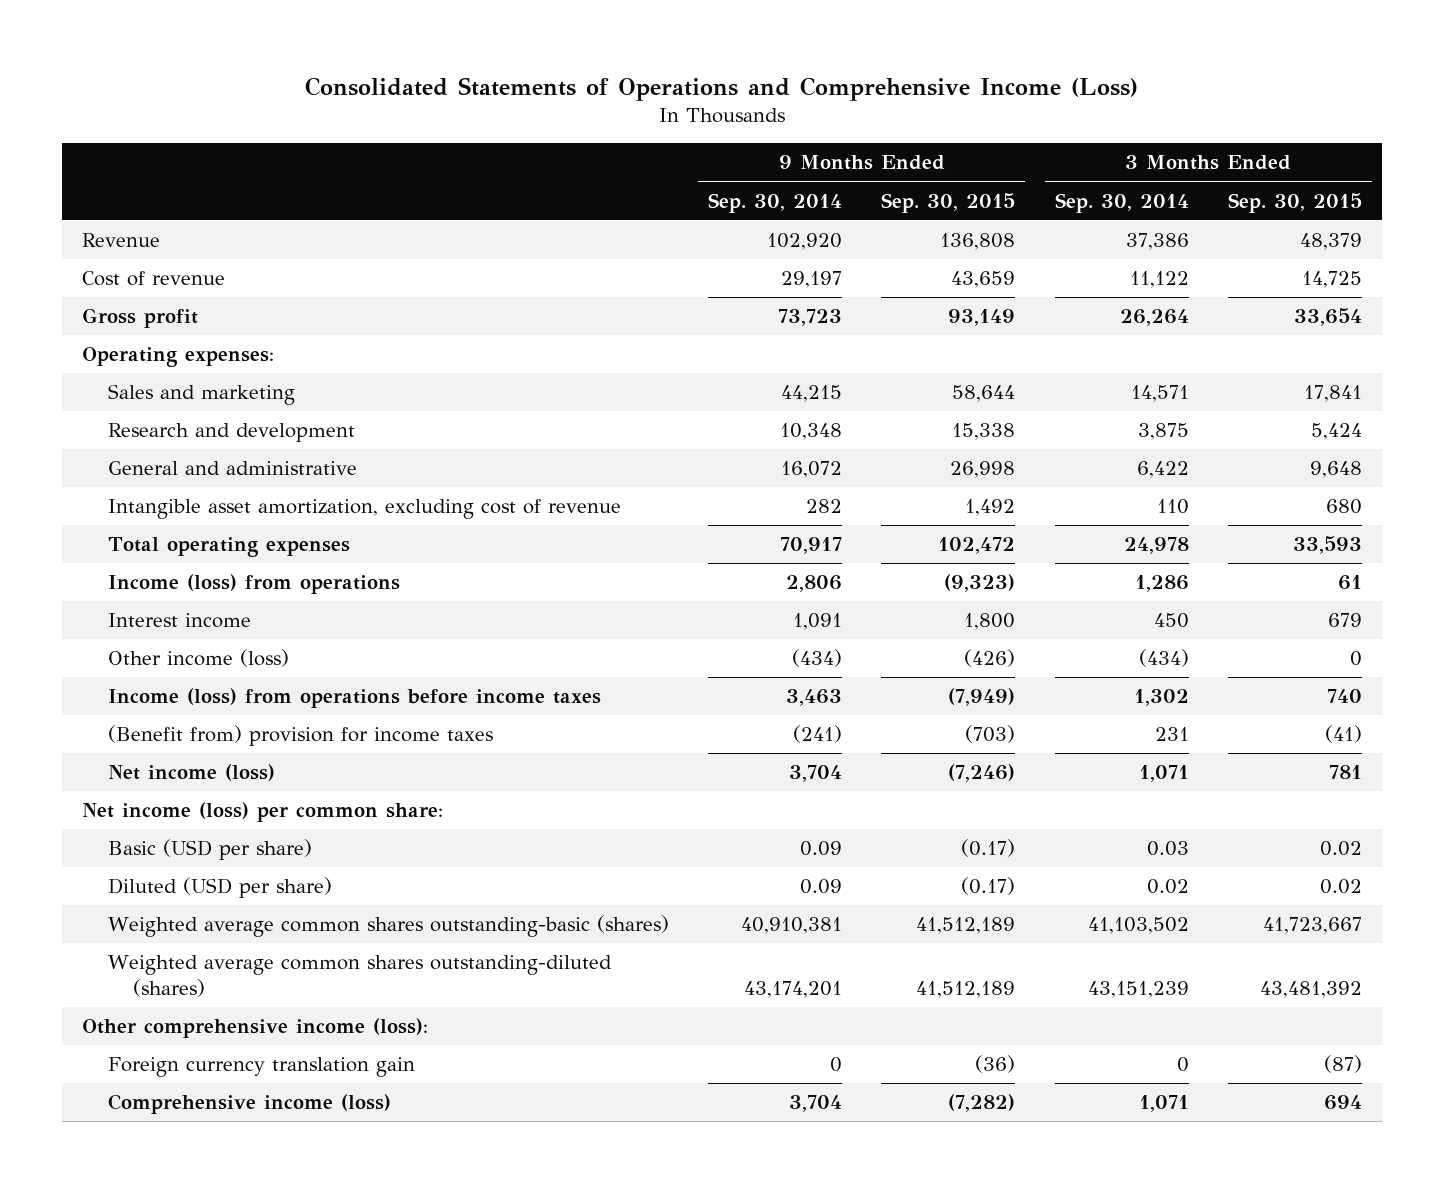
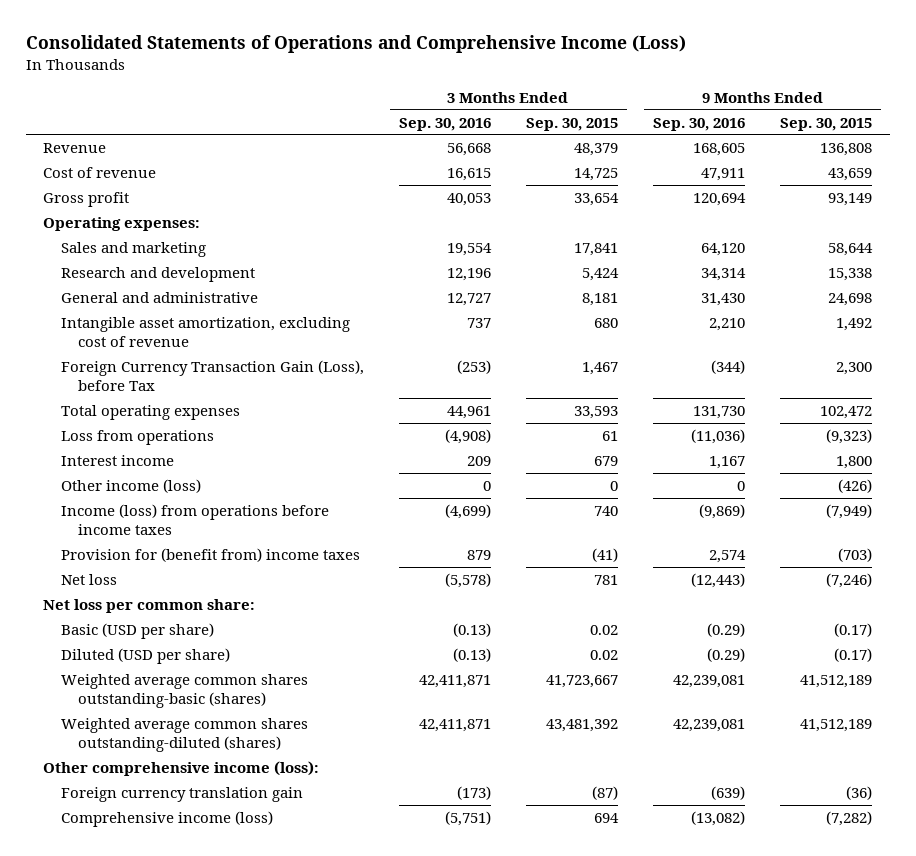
- | 9 Months Ended Sep. 30, 2014 | 9 Months Ended Sep. 30, 2015 | 3 Months Ended Sep. 30, 2014 | 3 Months Ended Sep. 30, 2015
+ | 3 Months Ended Sep. 30, 2016 | 3 Months Ended Sep. 30, 2015 | 9 Months Ended Sep. 30, 2016 | 9 Months Ended Sep. 30, 2015
- General and administrative | 16,072 | 26,998 | 6,422 | 9,648
+ General and administrative | 12,727 | 8,181 | 31,430 | 24,698
+ Foreign Currency Transaction Gain (Loss), before Tax | (253) | 1,467 | (344) | 2,300
- Income (loss) from operations | 2,806 | (9,323) | 1,286 | 61
+ Loss from operations | (4,908) | 61 | (11,036) | (9,323)
- (Benefit from) provision for income taxes | (241) | (703) | 231 | (41)
- Net income (loss) | 3,704 | (7,246) | 1,071 | 781
- Net income (loss) per common share:
+ Provision for (benefit from) income taxes | 879 | (41) | 2,574 | (703)
+ Net loss | (5,578) | 781 | (12,443) | (7,246)
+ Net loss per common share:

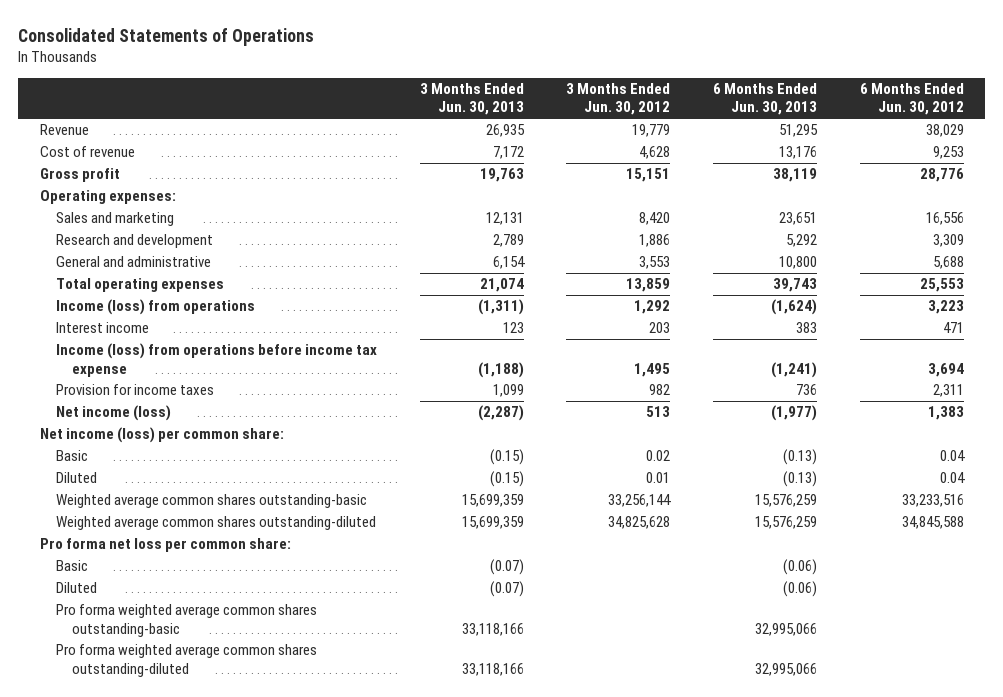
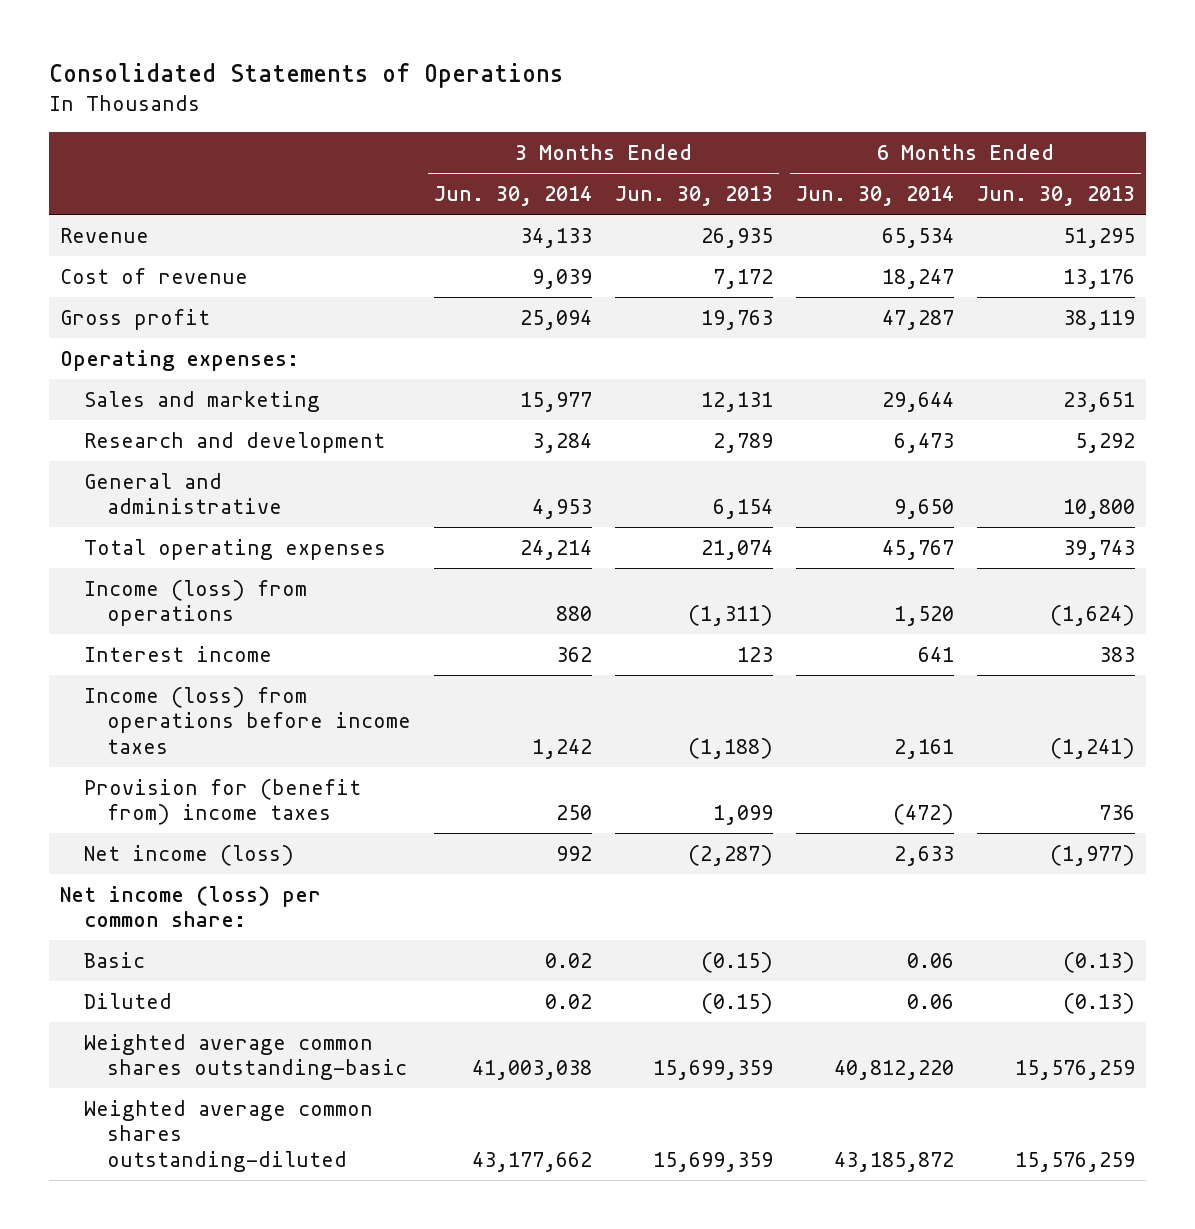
- | 3 Months Ended Jun. 30, 2013 | 3 Months Ended Jun. 30, 2012 | 6 Months Ended Jun. 30, 2013 | 6 Months Ended Jun. 30, 2012
+ | 3 Months Ended Jun. 30, 2014 | 3 Months Ended Jun. 30, 2013 | 6 Months Ended Jun. 30, 2014 | 6 Months Ended Jun. 30, 2013
- Income (loss) from operations before income tax expense | (1,188) | 1,495 | (1,241) | 3,694
- Provision for income taxes | 1,099 | 982 | 736 | 2,311
+ Income (loss) from operations before income taxes | 1,242 | (1,188) | 2,161 | (1,241)
+ Provision for (benefit from) income taxes | 250 | 1,099 | (472) | 736
- Pro forma net loss per common share:
- Basic | (0.07) | | (0.06) |
- Diluted | (0.07) | | (0.06) |
- Pro forma weighted average common shares outstanding-basic | 33,118,166 | | 32,995,066 |
- Pro forma weighted average common shares outstanding-diluted | 33,118,166 | | 32,995,066 |

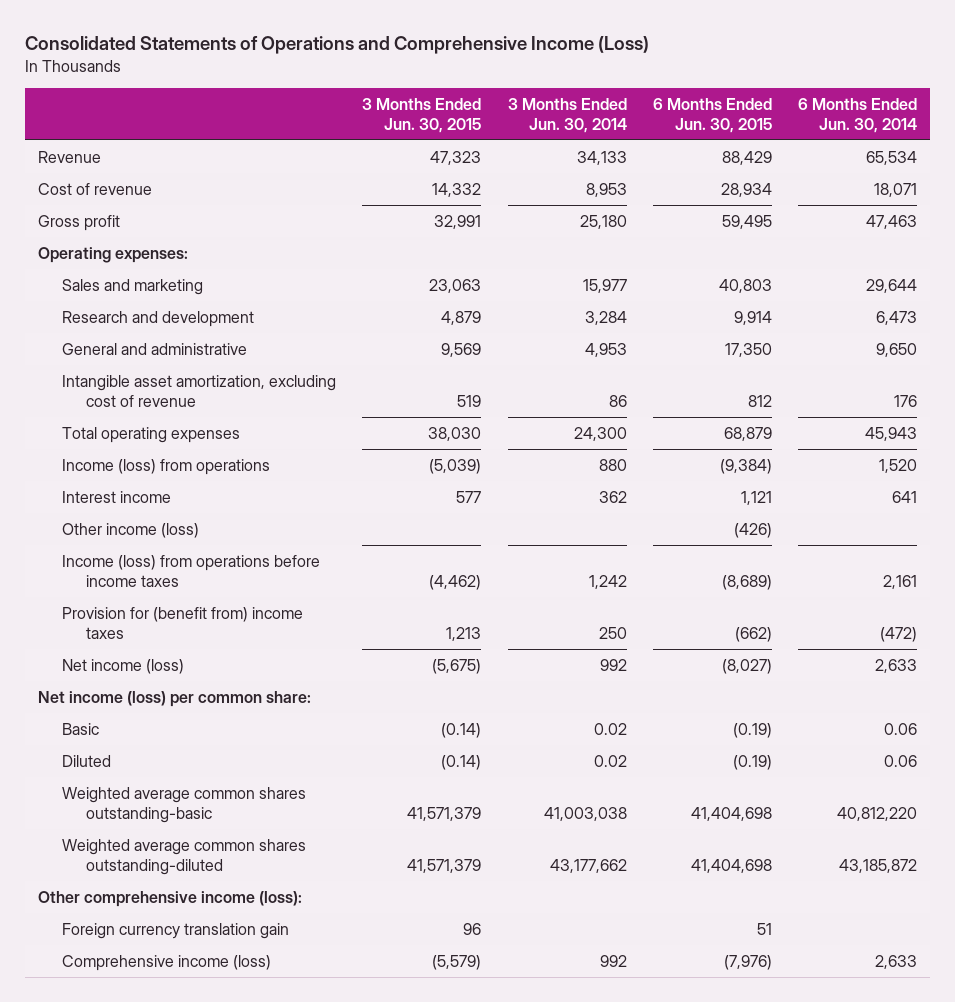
- Consolidated Statements of Operations
+ Consolidated Statements of Operations and Comprehensive Income (Loss)
- | 3 Months Ended Jun. 30, 2014 | 3 Months Ended Jun. 30, 2013 | 6 Months Ended Jun. 30, 2014 | 6 Months Ended Jun. 30, 2013
+ | 3 Months Ended Jun. 30, 2015 | 3 Months Ended Jun. 30, 2014 | 6 Months Ended Jun. 30, 2015 | 6 Months Ended Jun. 30, 2014
- Cost of revenue | 9,039 | 7,172 | 18,247 | 13,176
- Gross profit | 25,094 | 19,763 | 47,287 | 38,119
+ Cost of revenue | 14,332 | 8,953 | 28,934 | 18,071
+ Gross profit | 32,991 | 25,180 | 59,495 | 47,463
- Total operating expenses | 24,214 | 21,074 | 45,767 | 39,743
+ Intangible asset amortization, excluding cost of revenue | 519 | 86 | 812 | 176
+ Total operating expenses | 38,030 | 24,300 | 68,879 | 45,943
+ Other income (loss) | | | (426) |
+ Other comprehensive income (loss):
+ Foreign currency translation gain | 96 | | 51 |
+ Comprehensive income (loss) | (5,579) | 992 | (7,976) | 2,633

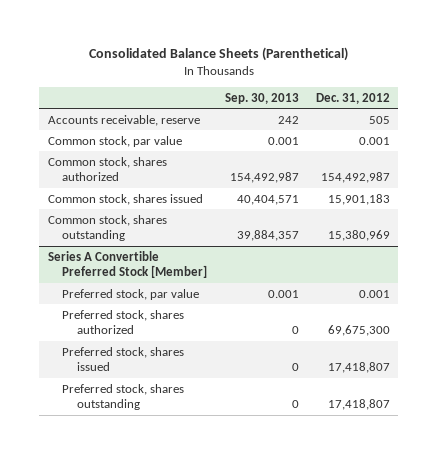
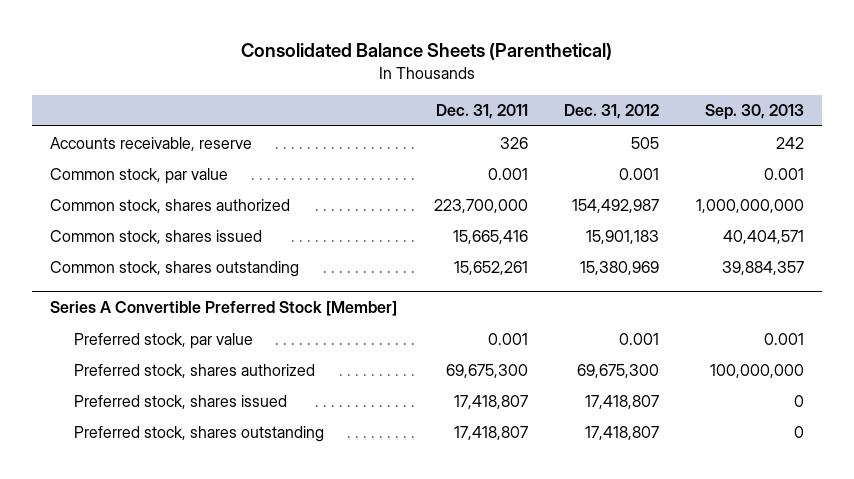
- | Sep. 30, 2013 | Dec. 31, 2012
+ | Dec. 31, 2011 | Dec. 31, 2012 | Sep. 30, 2013
- Common stock, shares authorized | 154,492,987 | 154,492,987
+ Common stock, shares authorized | 223,700,000 | 154,492,987 | 1,000,000,000
@ Series A Convertible Preferred Stock [Member]
- Preferred stock, shares authorized | 0 | 69,675,300
+ Preferred stock, shares authorized | 69,675,300 | 69,675,300 | 100,000,000

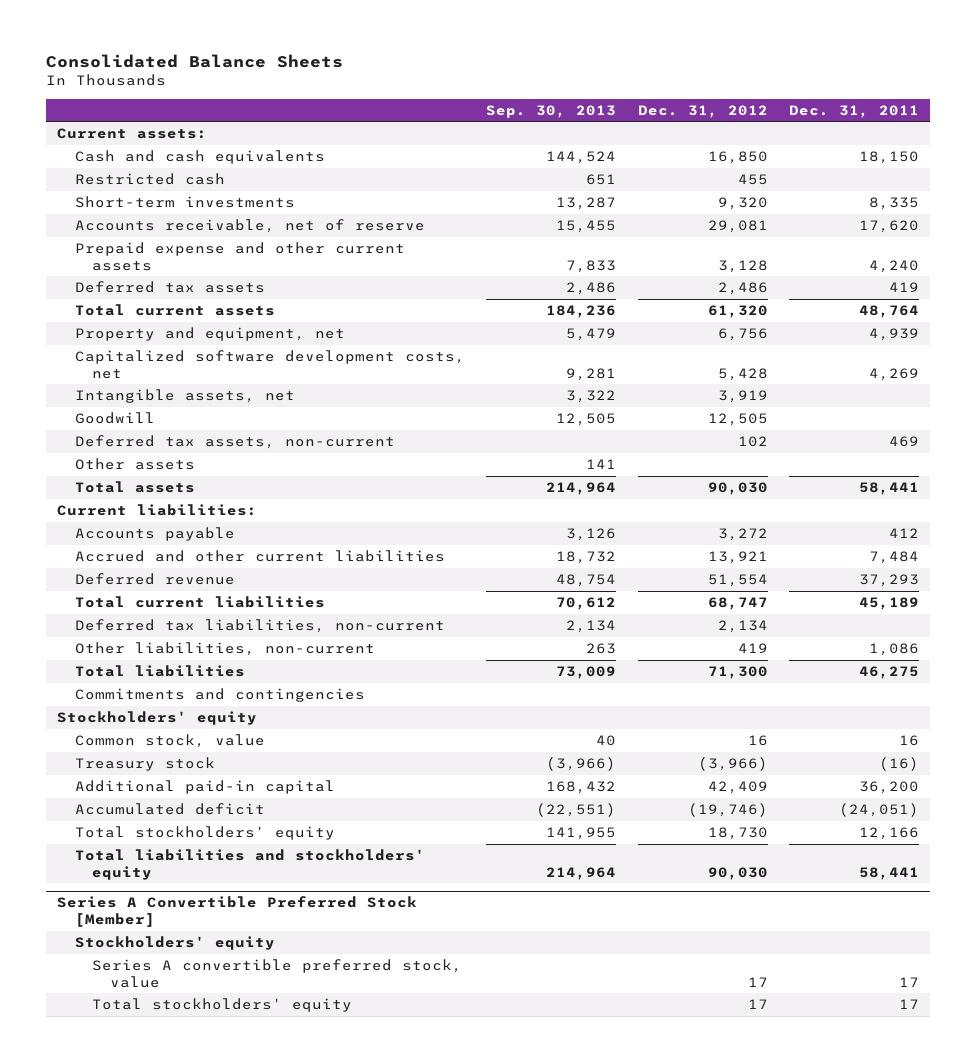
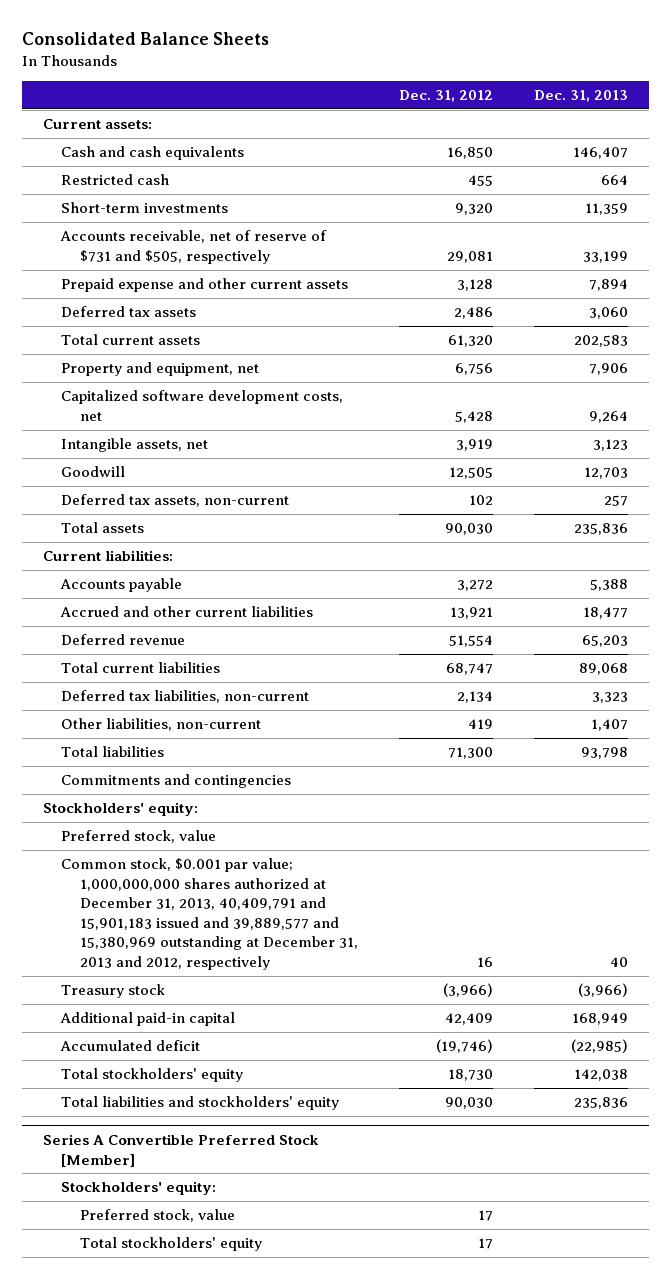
- | Sep. 30, 2013 | Dec. 31, 2012 | Dec. 31, 2011
+ | Dec. 31, 2012 | Dec. 31, 2013
- Accounts receivable, net of reserve | 15,455 | 29,081 | 17,620
+ Accounts receivable, net of reserve of $731 and $505, respectively | 29,081 | 33,199
- Other assets | 141 | |
- Stockholders' equity
- Common stock, value | 40 | 16 | 16
+ Stockholders' equity:
+ Preferred stock, value
+ Common stock, $0.001 par value; 1,000,000,000 shares authorized at December 31, 2013, 40,409,791 and 15,901,183 issued and 39,889,577 and 15,380,969 outstanding at December 31, 2013 and 2012, respectively | 16 | 40
@ Series A Convertible Preferred Stock [Member]
- Stockholders' equity
- Series A convertible preferred stock, value | | 17 | 17
+ Stockholders' equity:
+ Preferred stock, value | 17 |

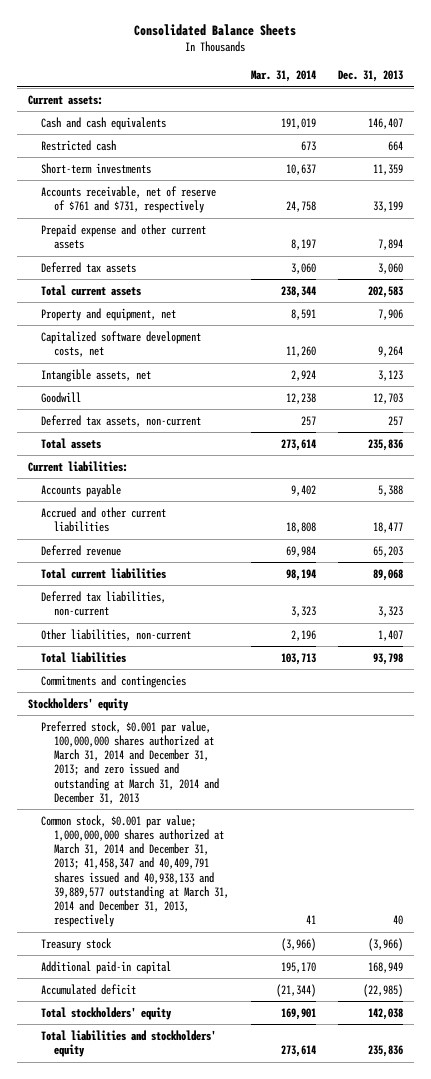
- | Dec. 31, 2012 | Dec. 31, 2013
+ | Mar. 31, 2014 | Dec. 31, 2013
- Accounts receivable, net of reserve of $731 and $505, respectively | 29,081 | 33,199
+ Accounts receivable, net of reserve of $761 and $731, respectively | 24,758 | 33,199
- Stockholders' equity:
- Preferred stock, value
- Common stock, $0.001 par value; 1,000,000,000 shares authorized at December 31, 2013, 40,409,791 and 15,901,183 issued and 39,889,577 and 15,380,969 outstanding at December 31, 2013 and 2012, respectively | 16 | 40
+ Stockholders' equity
+ Preferred stock, $0.001 par value, 100,000,000 shares authorized at March 31, 2014 and December 31, 2013; and zero issued and outstanding at March 31, 2014 and December 31, 2013
+ Common stock, $0.001 par value; 1,000,000,000 shares authorized at March 31, 2014 and December 31, 2013; 41,458,347 and 40,409,791 shares issued and 40,938,133 and 39,889,577 outstanding at March 31, 2014 and December 31, 2013, respectively | 41 | 40
- Series A Convertible Preferred Stock [Member]
- Stockholders' equity:
- Preferred stock, value | 17 |
- Total stockholders' equity | 17 |

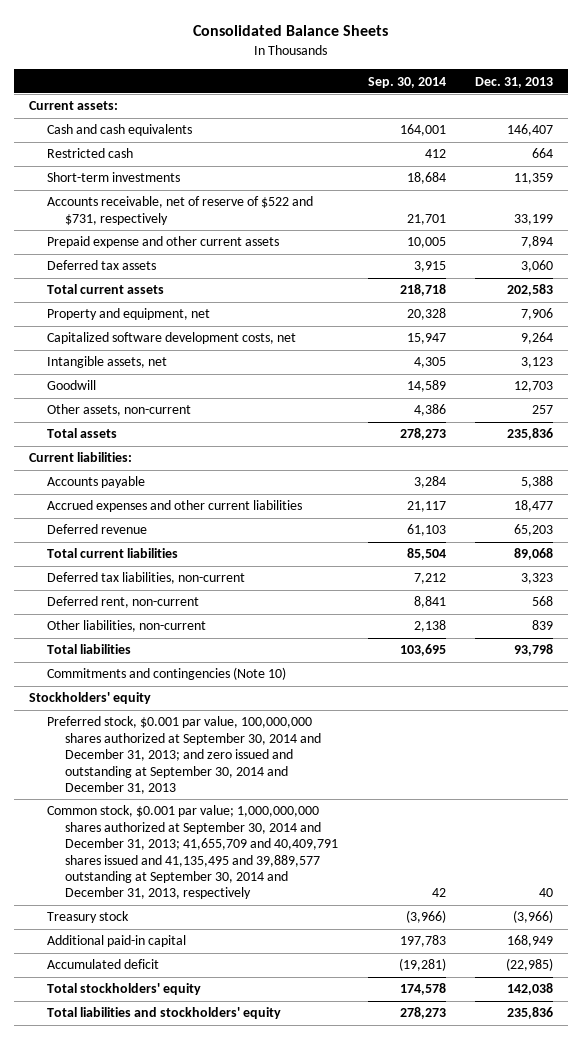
- | Mar. 31, 2014 | Dec. 31, 2013
+ | Sep. 30, 2014 | Dec. 31, 2013
- Accounts receivable, net of reserve of $761 and $731, respectively | 24,758 | 33,199
+ Accounts receivable, net of reserve of $522 and $731, respectively | 21,701 | 33,199
- Deferred tax assets, non-current | 257 | 257
+ Other assets, non-current | 4,386 | 257
- Accrued and other current liabilities | 18,808 | 18,477
+ Accrued expenses and other current liabilities | 21,117 | 18,477
- Other liabilities, non-current | 2,196 | 1,407
+ Deferred rent, non-current | 8,841 | 568
+ Other liabilities, non-current | 2,138 | 839
- Commitments and contingencies
+ Commitments and contingencies (Note 10)
- Preferred stock, $0.001 par value, 100,000,000 shares authorized at March 31, 2014 and December 31, 2013; and zero issued and outstanding at March 31, 2014 and December 31, 2013
- Common stock, $0.001 par value; 1,000,000,000 shares authorized at March 31, 2014 and December 31, 2013; 41,458,347 and 40,409,791 shares issued and 40,938,133 and 39,889,577 outstanding at March 31, 2014 and December 31, 2013, respectively | 41 | 40
+ Preferred stock, $0.001 par value, 100,000,000 shares authorized at September 30, 2014 and December 31, 2013; and zero issued and outstanding at September 30, 2014 and December 31, 2013
+ Common stock, $0.001 par value; 1,000,000,000 shares authorized at September 30, 2014 and December 31, 2013; 41,655,709 and 40,409,791 shares issued and 41,135,495 and 39,889,577 outstanding at September 30, 2014 and December 31, 2013, respectively | 42 | 40

